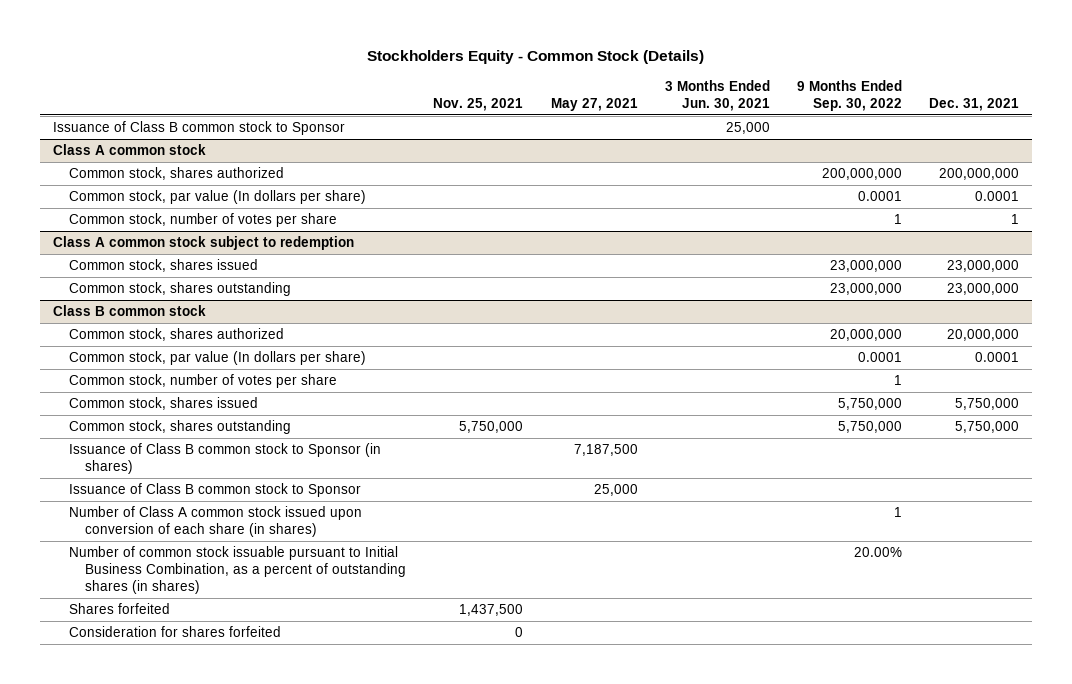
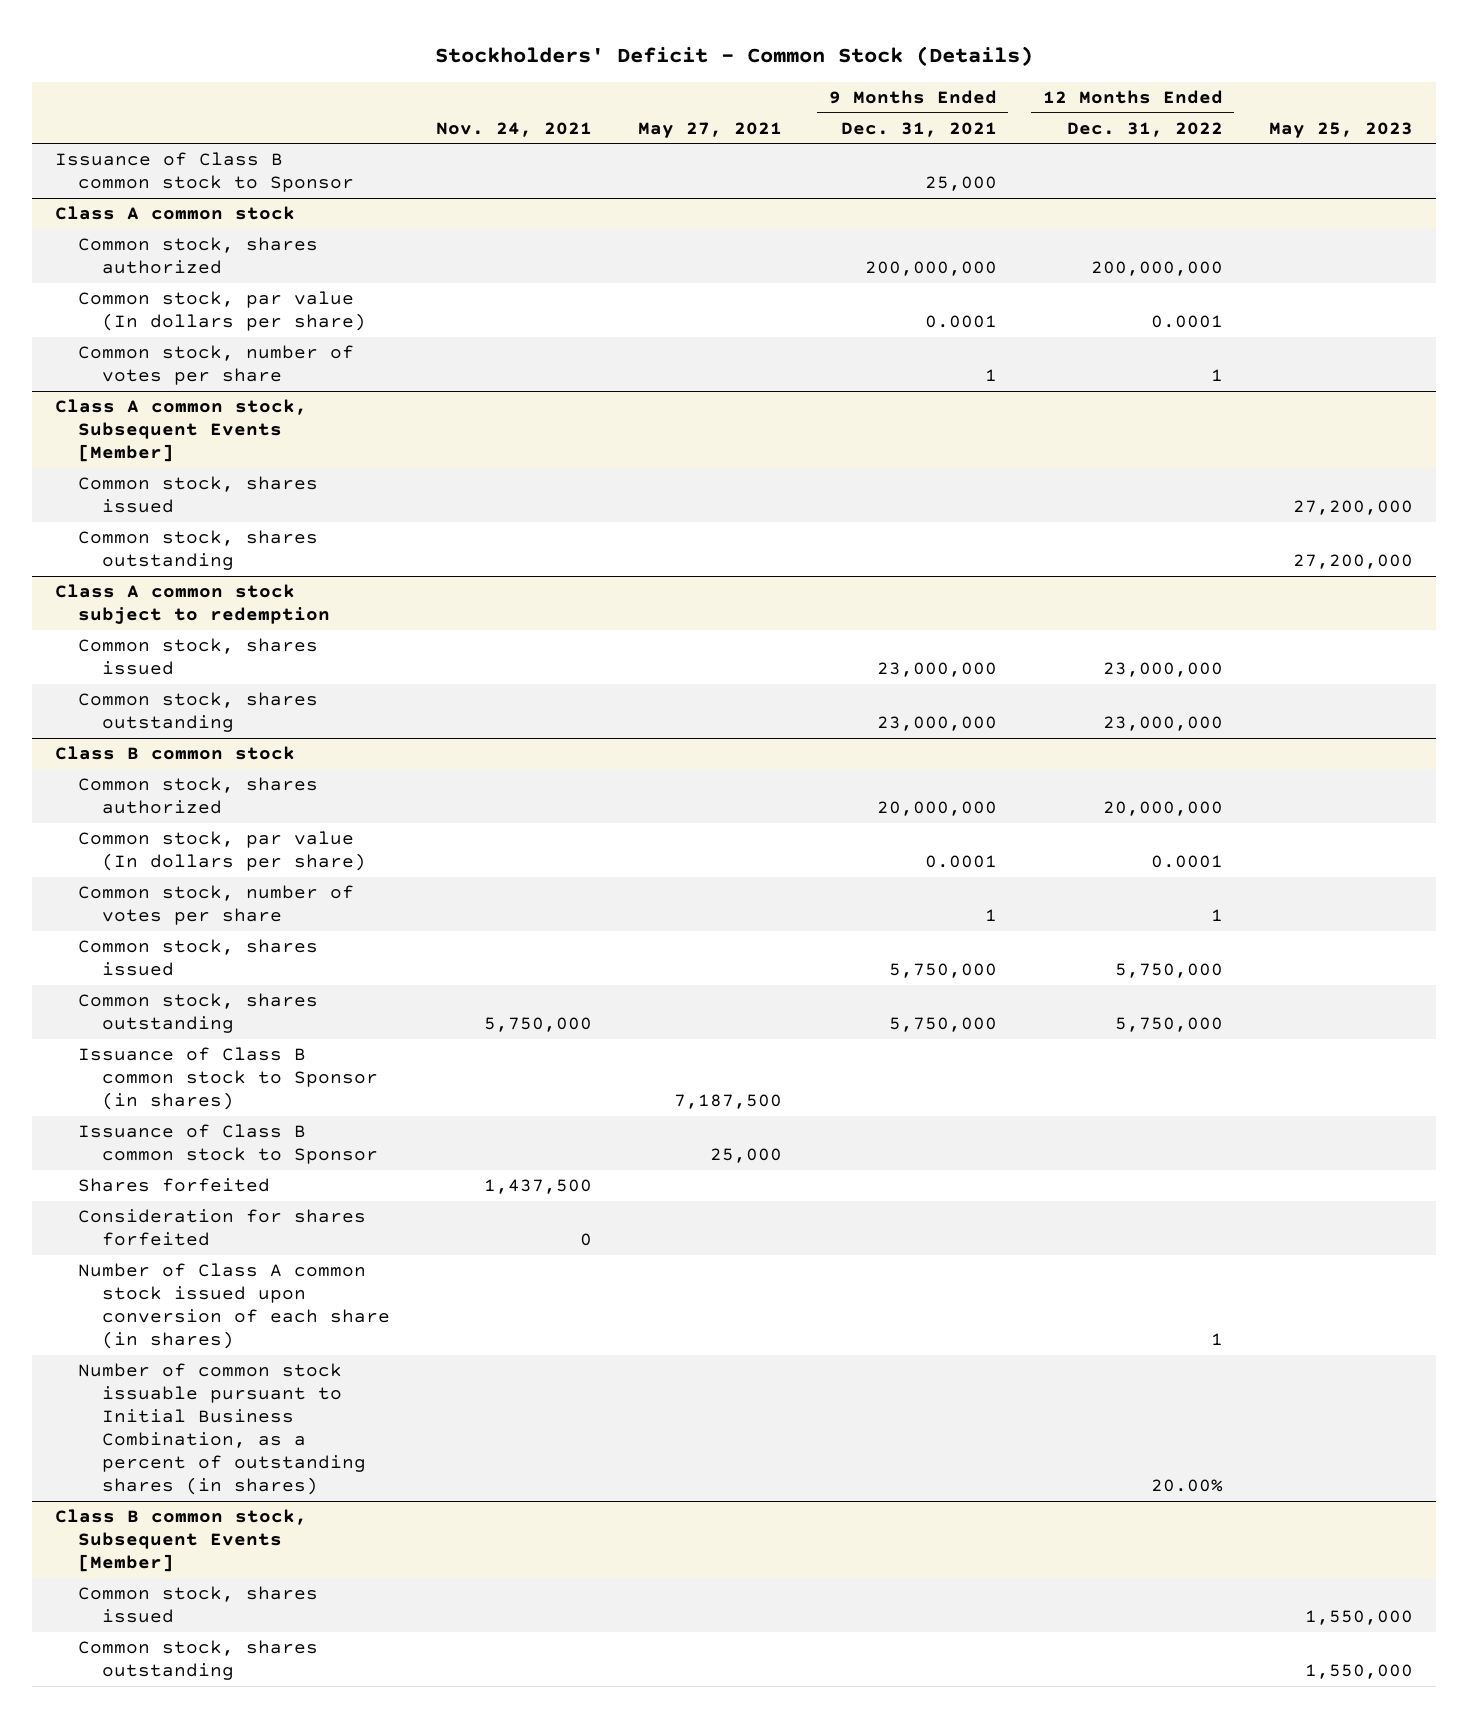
- Stockholders Equity - Common Stock (Details)
+ Stockholders' Deficit - Common Stock (Details)
- | Nov. 25, 2021 | May 27, 2021 | 3 Months Ended Jun. 30, 2021 | 9 Months Ended Sep. 30, 2022 | Dec. 31, 2021
+ | Nov. 24, 2021 | May 27, 2021 | 9 Months Ended Dec. 31, 2021 | 12 Months Ended Dec. 31, 2022 | May 25, 2023
+ Class A common stock, Subsequent Events [Member]
+ Common stock, shares issued | | | | | 27,200,000
+ Common stock, shares outstanding | | | | | 27,200,000
@ Class B common stock
moved down: Number of Class A common stock issued upon conversion of each share (in shares) | | | | 1 |
moved down: Number of common stock issuable pursuant to Initial Business Combination, as a percent of outstanding shares (in shares) | | | | 20.00% |
+ Class B common stock, Subsequent Events [Member]
+ Common stock, shares issued | | | | | 1,550,000
+ Common stock, shares outstanding | | | | | 1,550,000

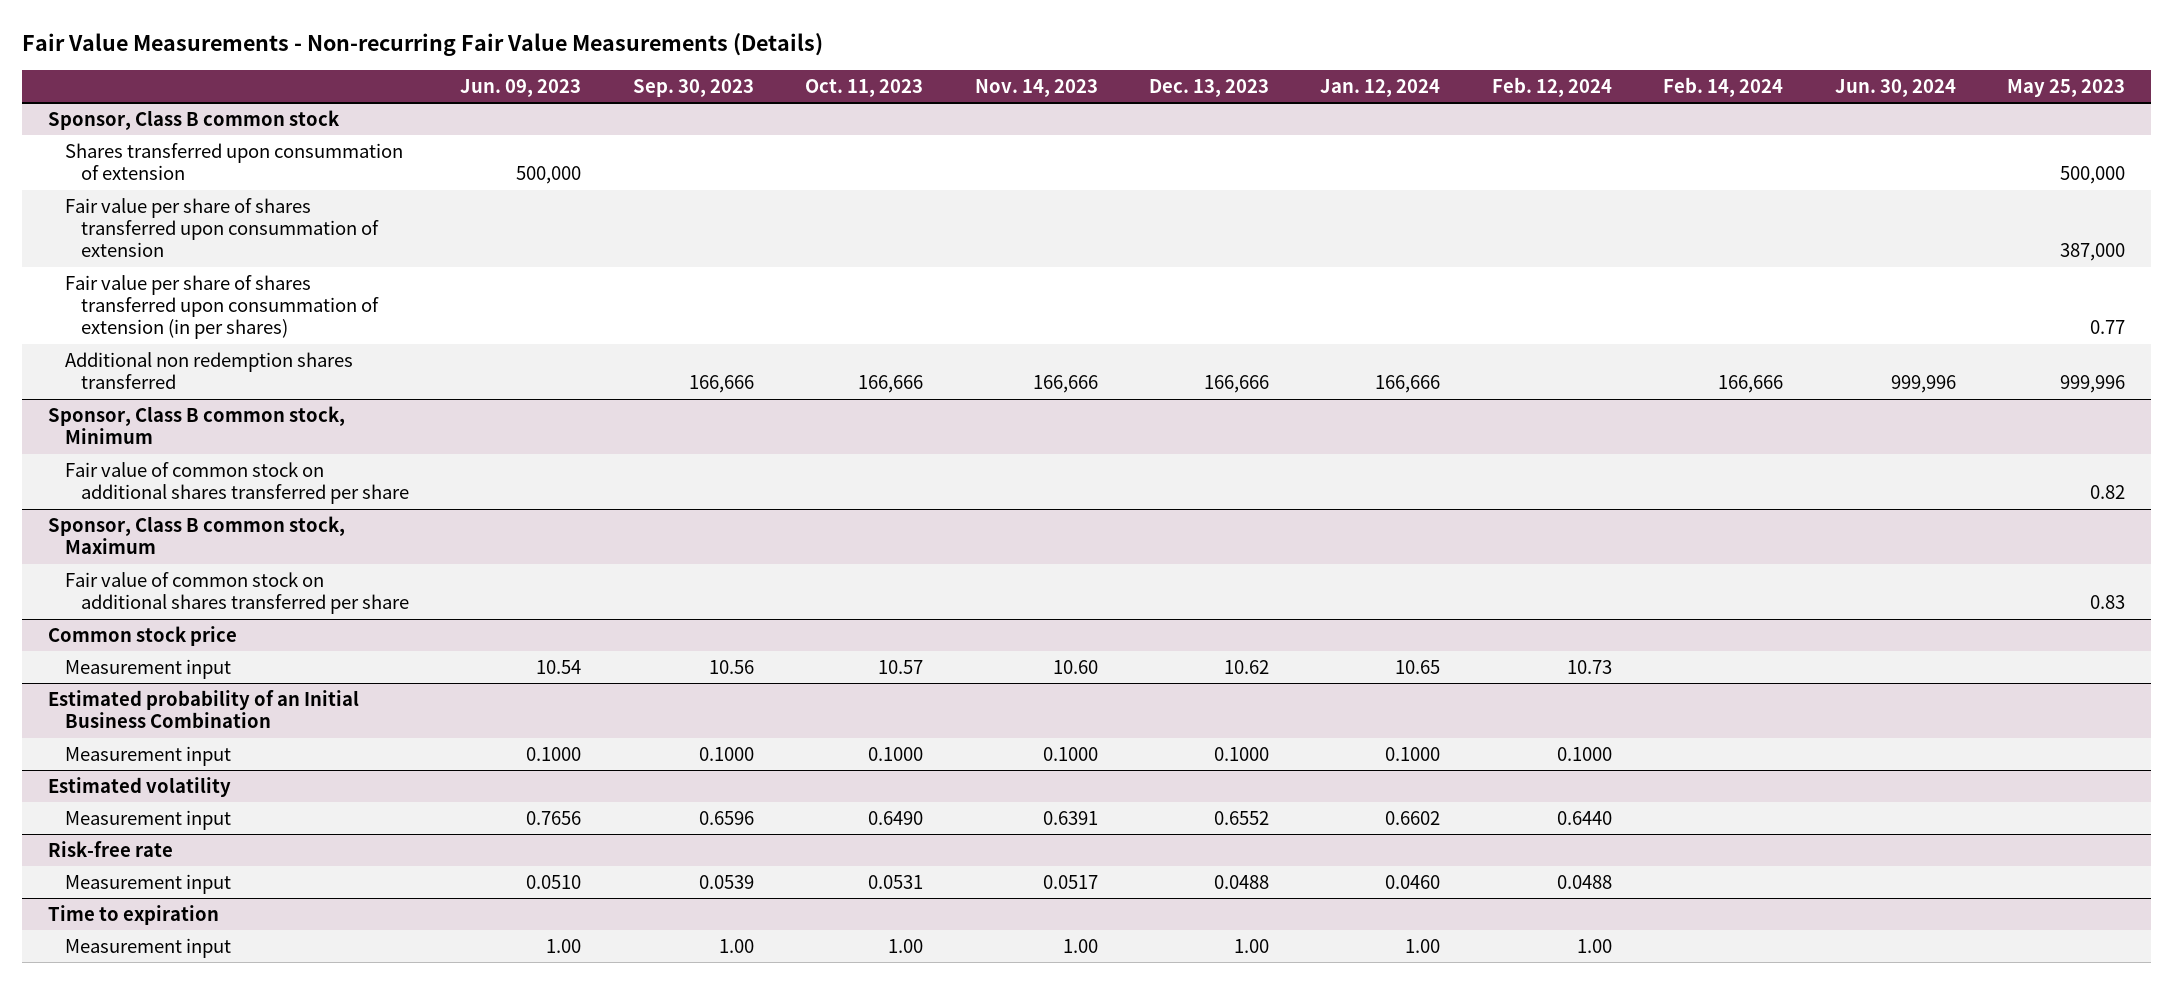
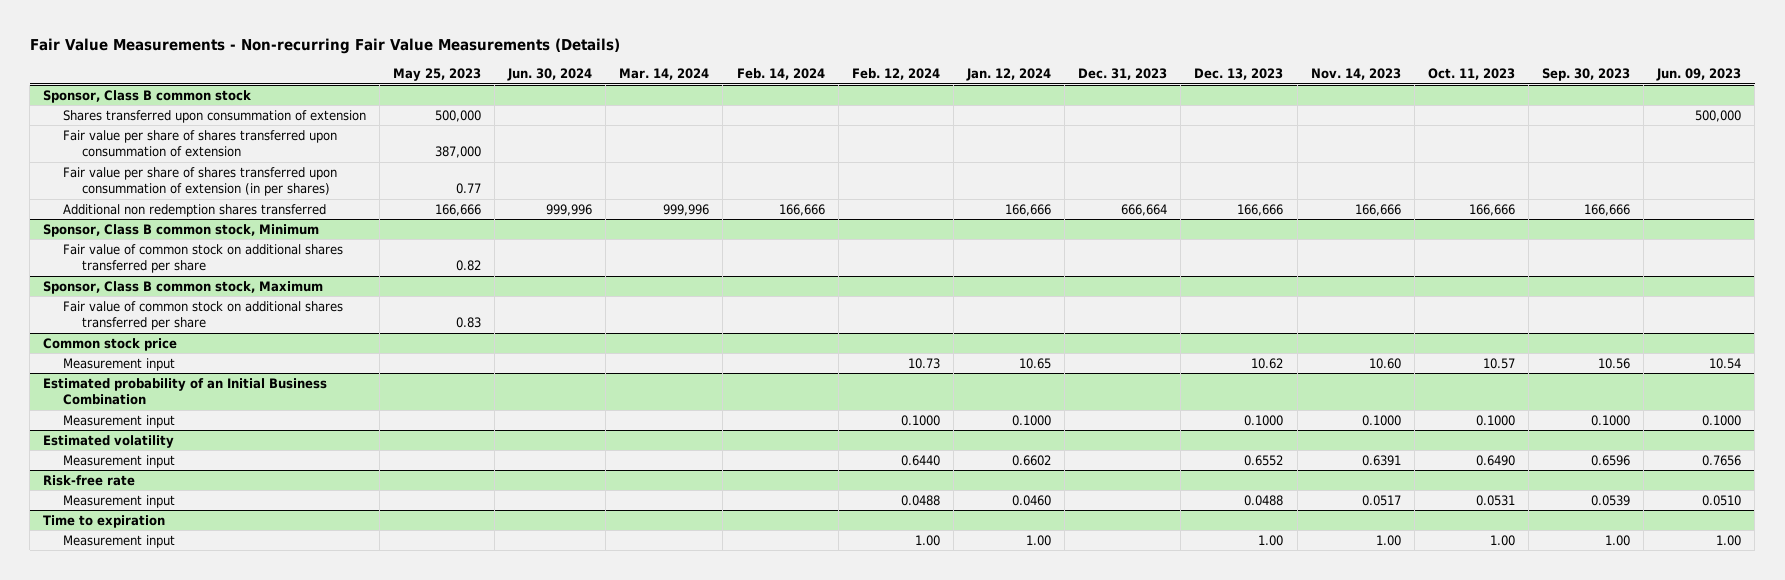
- | Jun. 09, 2023 | Sep. 30, 2023 | Oct. 11, 2023 | Nov. 14, 2023 | Dec. 13, 2023 | Jan. 12, 2024 | Feb. 12, 2024 | Feb. 14, 2024 | Jun. 30, 2024 | May 25, 2023
+ | May 25, 2023 | Jun. 30, 2024 | Mar. 14, 2024 | Feb. 14, 2024 | Feb. 12, 2024 | Jan. 12, 2024 | Dec. 31, 2023 | Dec. 13, 2023 | Nov. 14, 2023 | Oct. 11, 2023 | Sep. 30, 2023 | Jun. 09, 2023
@ Sponsor, Class B common stock
- Additional non redemption shares transferred | | 166,666 | 166,666 | 166,666 | 166,666 | 166,666 | | 166,666 | 999,996 | 999,996
+ Additional non redemption shares transferred | 166,666 | 999,996 | 999,996 | 166,666 | | 166,666 | 666,664 | 166,666 | 166,666 | 166,666 | 166,666 |

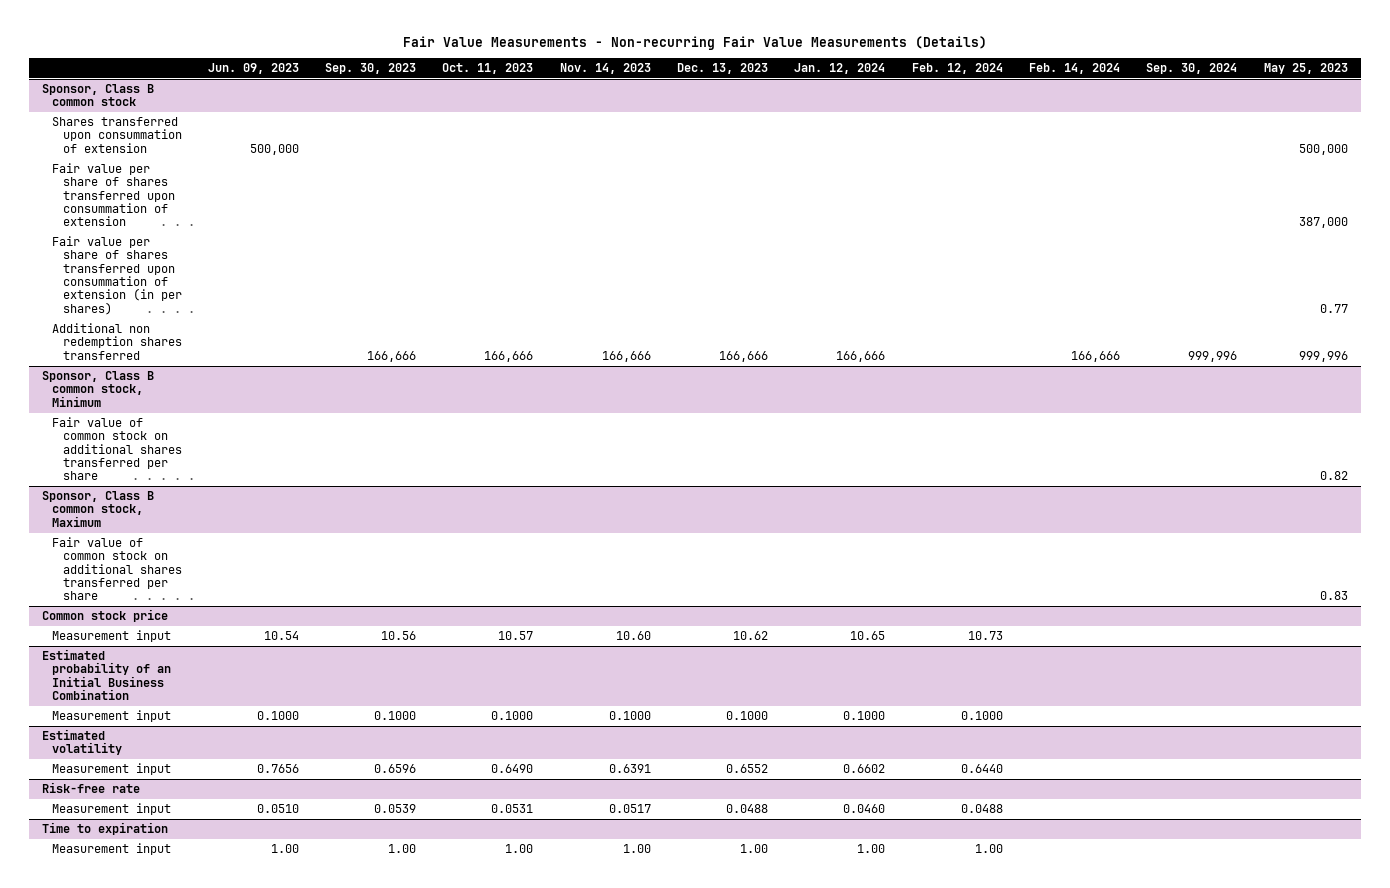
- | May 25, 2023 | Jun. 30, 2024 | Mar. 14, 2024 | Feb. 14, 2024 | Feb. 12, 2024 | Jan. 12, 2024 | Dec. 31, 2023 | Dec. 13, 2023 | Nov. 14, 2023 | Oct. 11, 2023 | Sep. 30, 2023 | Jun. 09, 2023
+ | Jun. 09, 2023 | Sep. 30, 2023 | Oct. 11, 2023 | Nov. 14, 2023 | Dec. 13, 2023 | Jan. 12, 2024 | Feb. 12, 2024 | Feb. 14, 2024 | Sep. 30, 2024 | May 25, 2023
@ Sponsor, Class B common stock
- Additional non redemption shares transferred | 166,666 | 999,996 | 999,996 | 166,666 | | 166,666 | 666,664 | 166,666 | 166,666 | 166,666 | 166,666 |
+ Additional non redemption shares transferred | | 166,666 | 166,666 | 166,666 | 166,666 | 166,666 | | 166,666 | 999,996 | 999,996

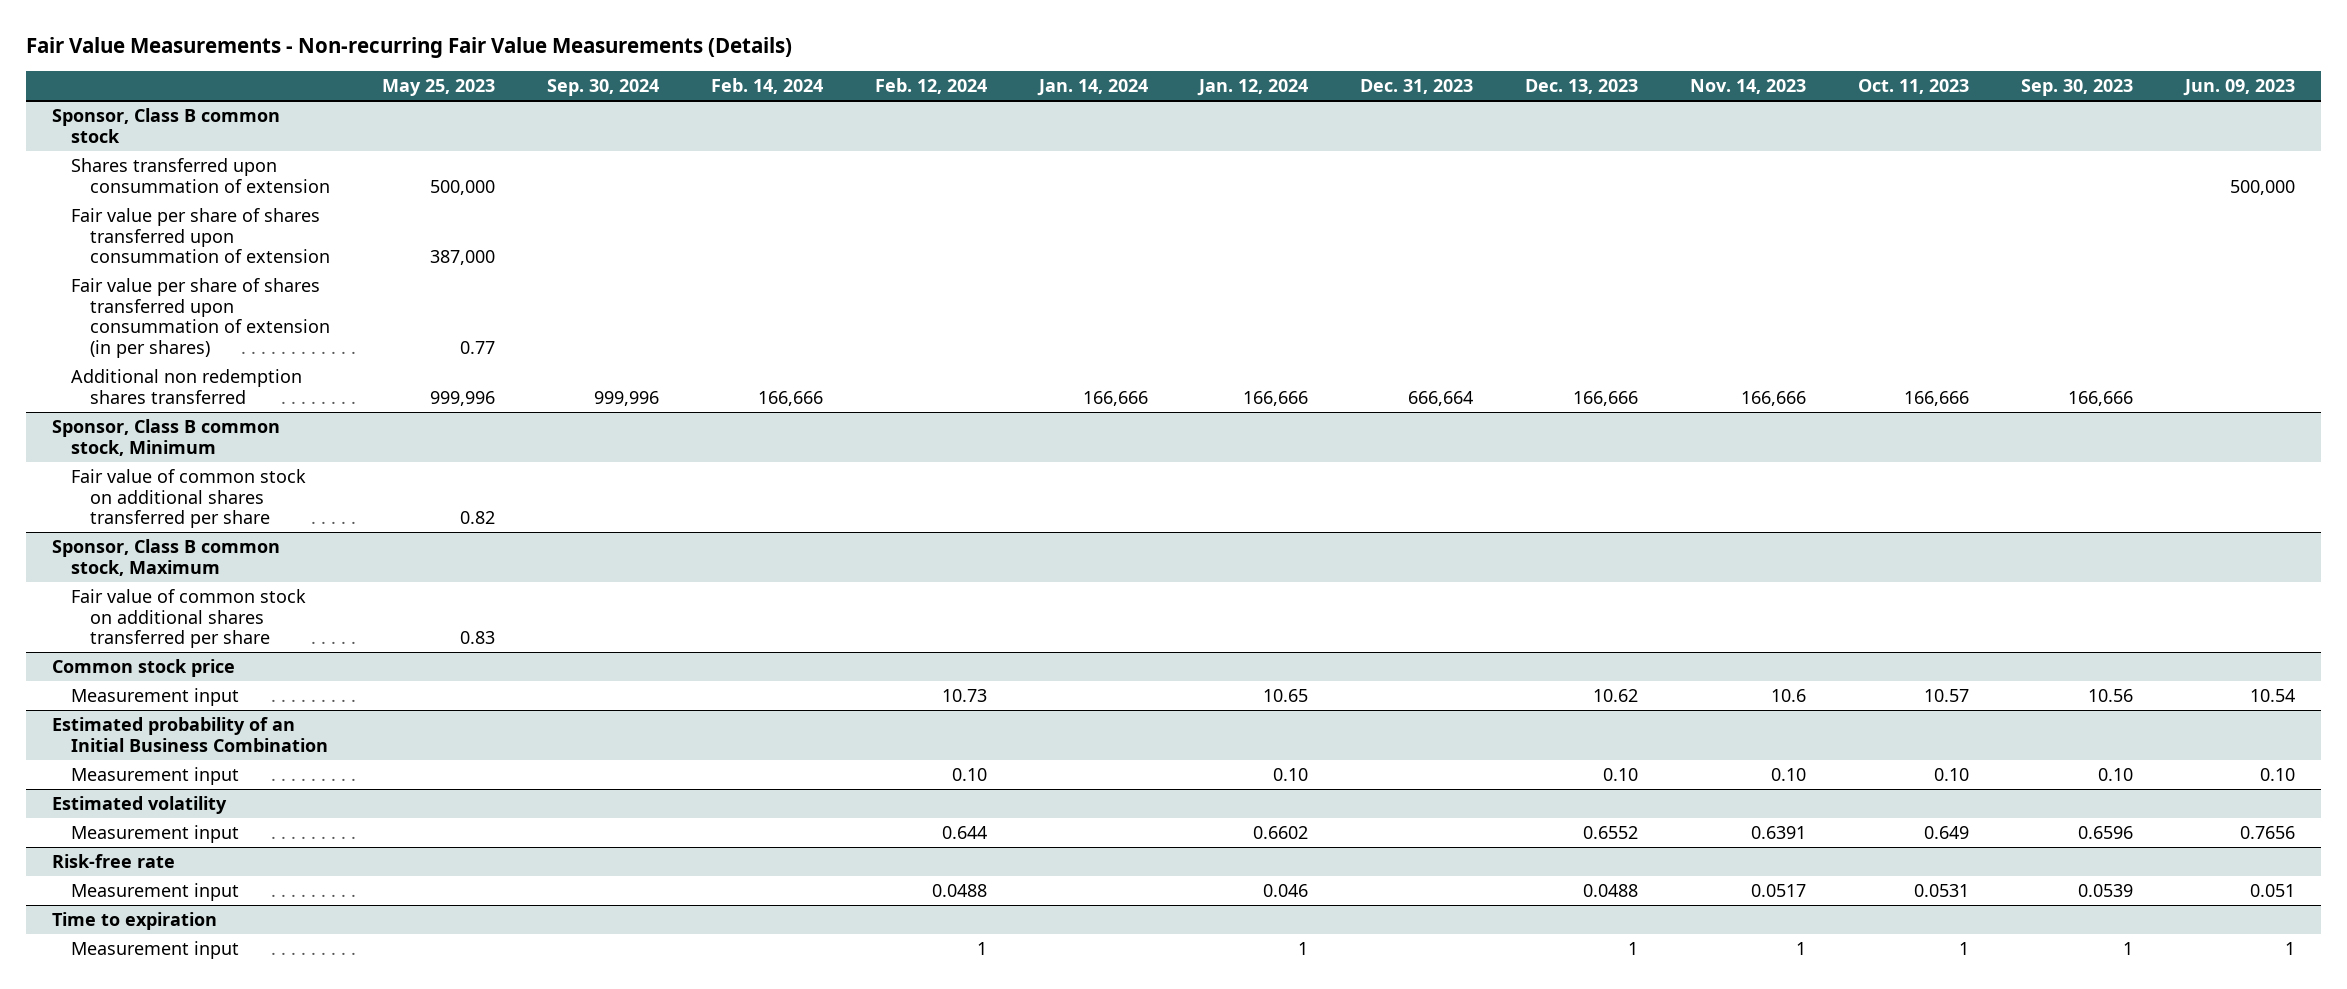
- | Jun. 09, 2023 | Sep. 30, 2023 | Oct. 11, 2023 | Nov. 14, 2023 | Dec. 13, 2023 | Jan. 12, 2024 | Feb. 12, 2024 | Feb. 14, 2024 | Sep. 30, 2024 | May 25, 2023
+ | May 25, 2023 | Sep. 30, 2024 | Feb. 14, 2024 | Feb. 12, 2024 | Jan. 14, 2024 | Jan. 12, 2024 | Dec. 31, 2023 | Dec. 13, 2023 | Nov. 14, 2023 | Oct. 11, 2023 | Sep. 30, 2023 | Jun. 09, 2023
@ Common stock price
- Measurement input | 10.54 | 10.56 | 10.57 | 10.60 | 10.62 | 10.65 | 10.73 | | |
+ Measurement input | | | | 10.73 | | 10.65 | | 10.62 | 10.6 | 10.57 | 10.56 | 10.54
@ Estimated probability of an Initial Business Combination
- Measurement input | 0.1000 | 0.1000 | 0.1000 | 0.1000 | 0.1000 | 0.1000 | 0.1000 | | |
+ Measurement input | | | | 0.10 | | 0.10 | | 0.10 | 0.10 | 0.10 | 0.10 | 0.10
@ Estimated volatility
- Measurement input | 0.7656 | 0.6596 | 0.6490 | 0.6391 | 0.6552 | 0.6602 | 0.6440 | | |
+ Measurement input | | | | 0.644 | | 0.6602 | | 0.6552 | 0.6391 | 0.649 | 0.6596 | 0.7656
@ Risk-free rate
- Measurement input | 0.0510 | 0.0539 | 0.0531 | 0.0517 | 0.0488 | 0.0460 | 0.0488 | | |
+ Measurement input | | | | 0.0488 | | 0.046 | | 0.0488 | 0.0517 | 0.0531 | 0.0539 | 0.051
@ Time to expiration
- Measurement input | 1.00 | 1.00 | 1.00 | 1.00 | 1.00 | 1.00 | 1.00 | | |
+ Measurement input | | | | 1 | | 1 | | 1 | 1 | 1 | 1 | 1

